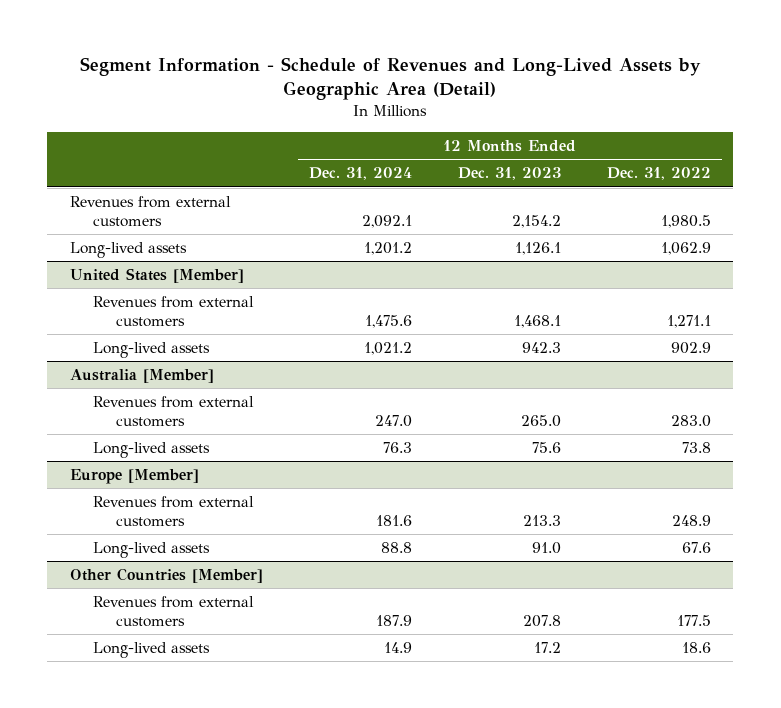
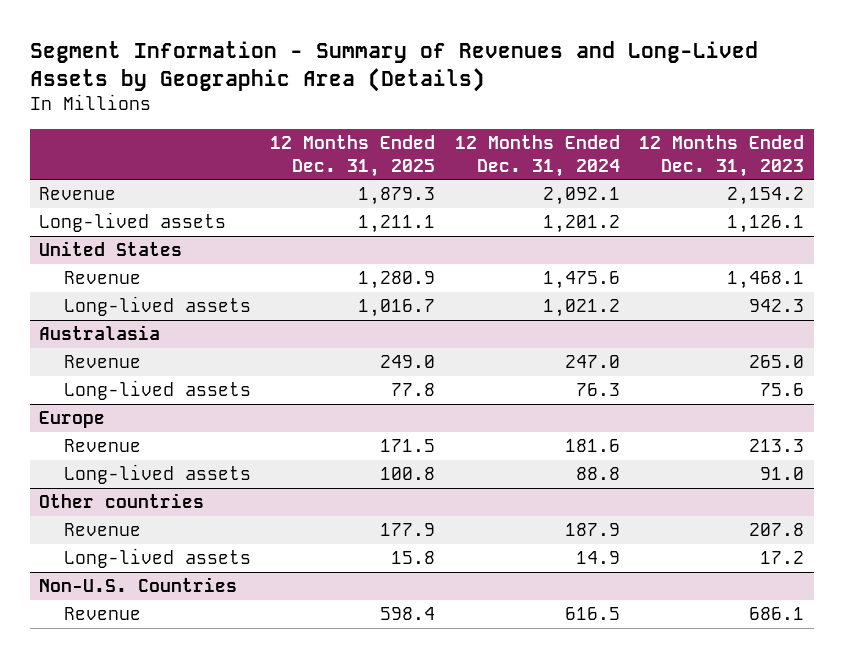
- Segment Information - Schedule of Revenues and Long-Lived Assets by Geographic Area (Detail)
+ Segment Information - Summary of Revenues and Long-Lived Assets by Geographic Area (Details)
- | 12 Months Ended Dec. 31, 2024 | 12 Months Ended Dec. 31, 2023 | 12 Months Ended Dec. 31, 2022
+ | 12 Months Ended Dec. 31, 2025 | 12 Months Ended Dec. 31, 2024 | 12 Months Ended Dec. 31, 2023
- Revenues from external customers | 2,092.1 | 2,154.2 | 1,980.5
+ Revenue | 1,879.3 | 2,092.1 | 2,154.2
- United States [Member]
- Revenues from external customers | 1,475.6 | 1,468.1 | 1,271.1
+ United States
+ Revenue | 1,280.9 | 1,475.6 | 1,468.1
- Australia [Member]
- Revenues from external customers | 247.0 | 265.0 | 283.0
+ Australasia
+ Revenue | 249.0 | 247.0 | 265.0
- Europe [Member]
- Revenues from external customers | 181.6 | 213.3 | 248.9
+ Europe
+ Revenue | 171.5 | 181.6 | 213.3
- Other Countries [Member]
- Revenues from external customers | 187.9 | 207.8 | 177.5
+ Other countries
+ Revenue | 177.9 | 187.9 | 207.8
+ Non-U.S. Countries
+ Revenue | 598.4 | 616.5 | 686.1

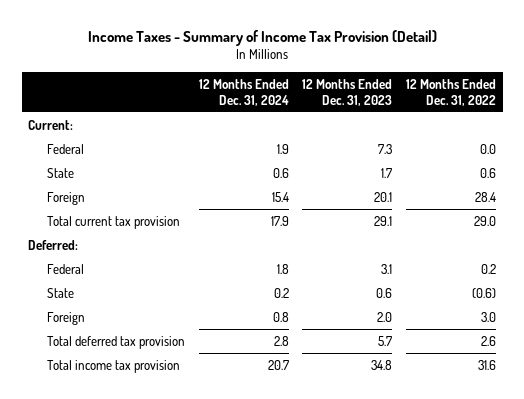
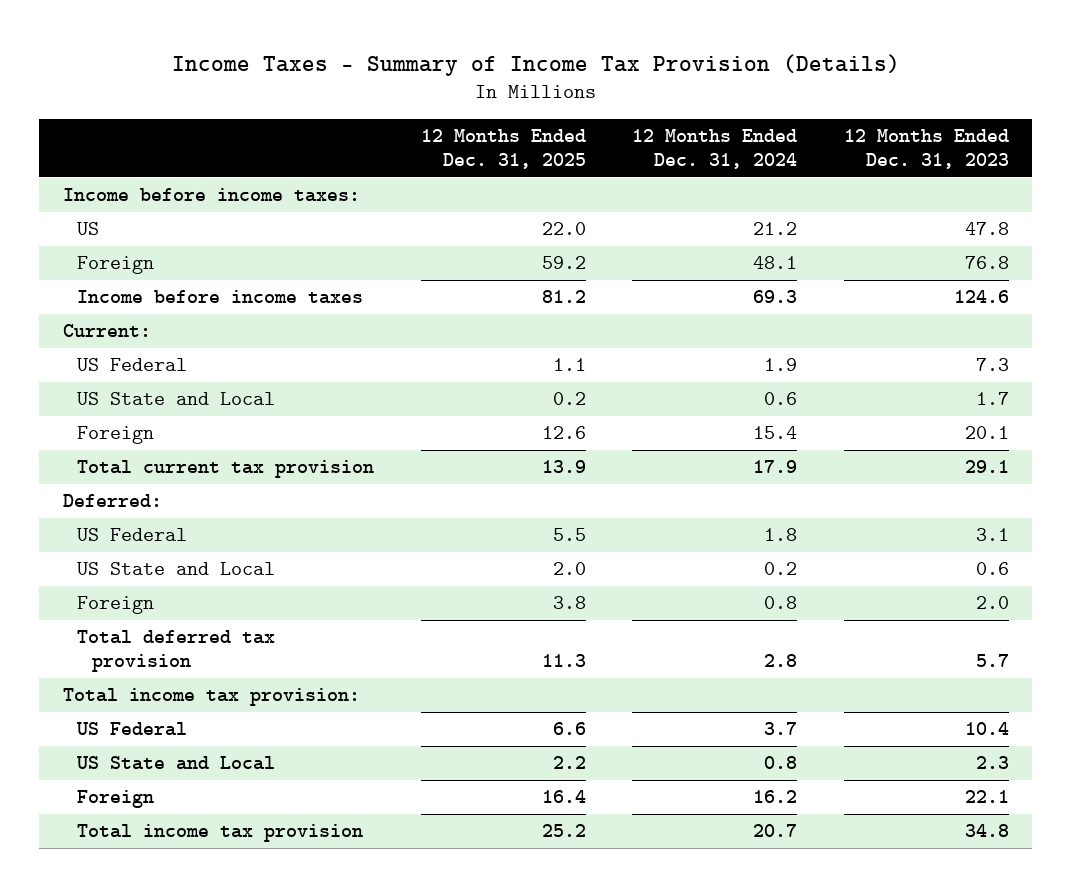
- Income Taxes - Summary of Income Tax Provision (Detail)
+ Income Taxes - Summary of Income Tax Provision (Details)
- | 12 Months Ended Dec. 31, 2024 | 12 Months Ended Dec. 31, 2023 | 12 Months Ended Dec. 31, 2022
+ | 12 Months Ended Dec. 31, 2025 | 12 Months Ended Dec. 31, 2024 | 12 Months Ended Dec. 31, 2023
+ Income before income taxes:
+ US | 22.0 | 21.2 | 47.8
+ Foreign | 59.2 | 48.1 | 76.8
+ Income before income taxes | 81.2 | 69.3 | 124.6
- Federal | 1.9 | 7.3 | 0.0
- State | 0.6 | 1.7 | 0.6
+ US Federal | 1.1 | 1.9 | 7.3
+ US State and Local | 0.2 | 0.6 | 1.7
- Federal | 1.8 | 3.1 | 0.2
- State | 0.2 | 0.6 | (0.6)
+ US Federal | 5.5 | 1.8 | 3.1
+ US State and Local | 2.0 | 0.2 | 0.6
+ Total income tax provision:
+ US Federal | 6.6 | 3.7 | 10.4
+ US State and Local | 2.2 | 0.8 | 2.3
+ Foreign | 16.4 | 16.2 | 22.1

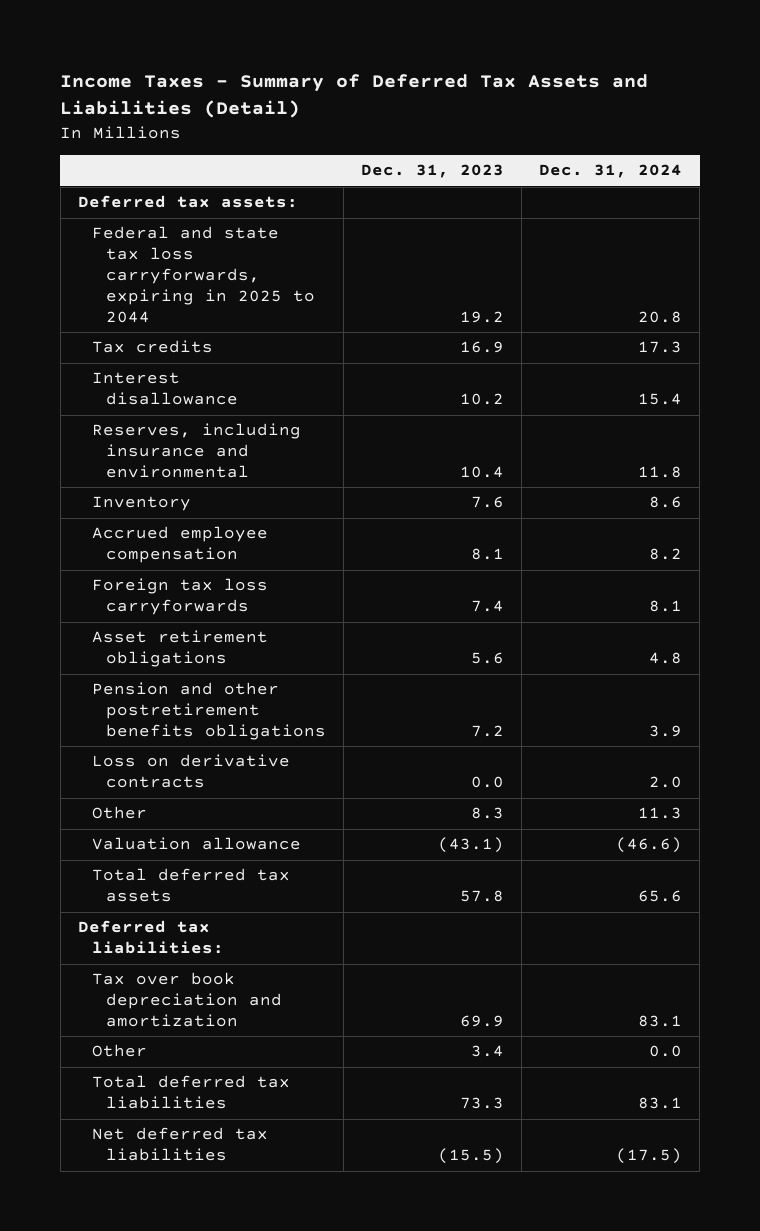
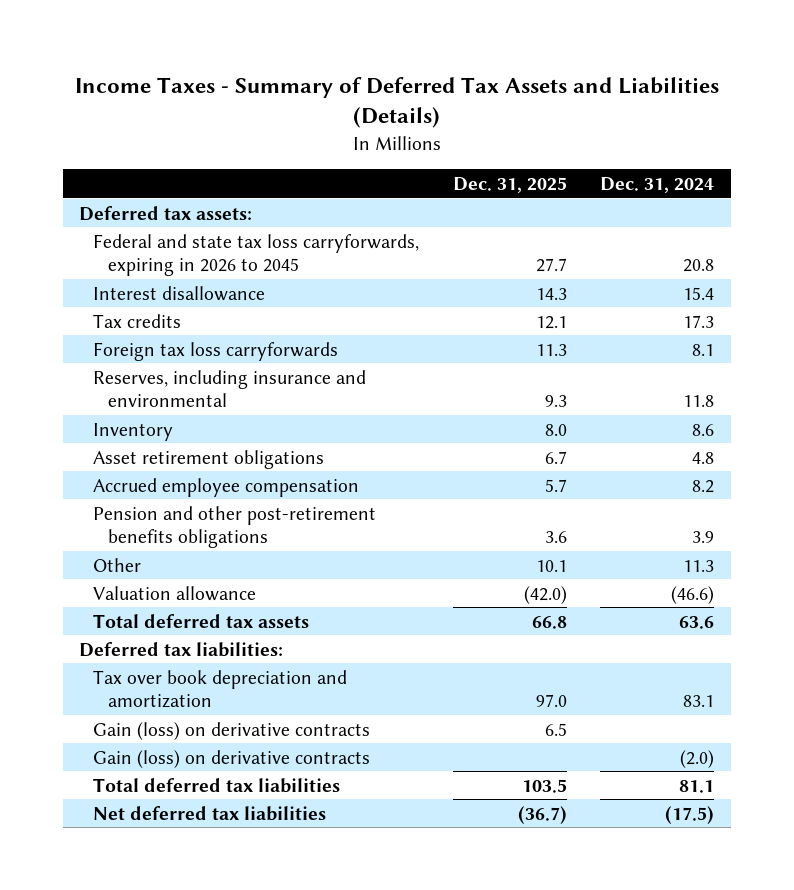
- Income Taxes - Summary of Deferred Tax Assets and Liabilities (Detail)
+ Income Taxes - Summary of Deferred Tax Assets and Liabilities (Details)
- | Dec. 31, 2023 | Dec. 31, 2024
+ | Dec. 31, 2025 | Dec. 31, 2024
- Federal and state tax loss carryforwards, expiring in 2025 to 2044 | 19.2 | 20.8
+ Federal and state tax loss carryforwards, expiring in 2026 to 2045 | 27.7 | 20.8
moved down: Tax credits | 12.1 | 17.3
moved up: Foreign tax loss carryforwards | 11.3 | 8.1
- Pension and other postretirement benefits obligations | 7.2 | 3.9
- Loss on derivative contracts | 0.0 | 2.0
moved down: Accrued employee compensation | 5.7 | 8.2
+ Pension and other post-retirement benefits obligations | 3.6 | 3.9
- Total deferred tax assets | 57.8 | 65.6
+ Total deferred tax assets | 66.8 | 63.6
- Other | 3.4 | 0.0
- Total deferred tax liabilities | 73.3 | 83.1
+ Gain (loss) on derivative contracts | 6.5 |
+ Gain (loss) on derivative contracts | | (2.0)
+ Total deferred tax liabilities | 103.5 | 81.1

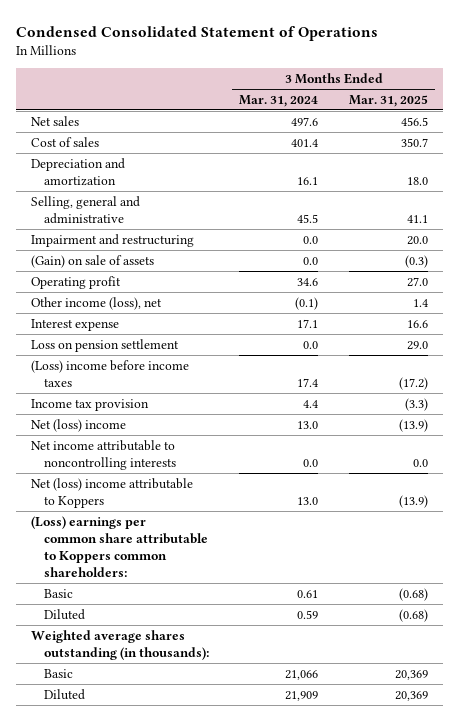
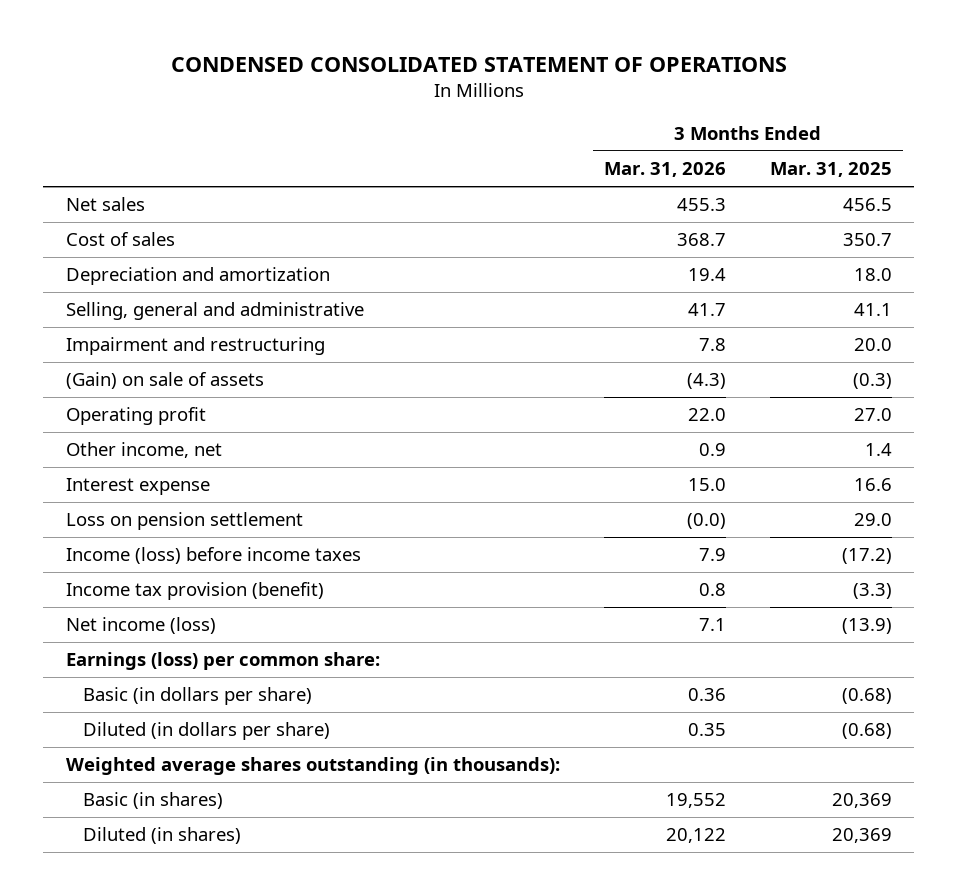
- Condensed Consolidated Statement of Operations
+ CONDENSED CONSOLIDATED STATEMENT OF OPERATIONS
- | 3 Months Ended Mar. 31, 2024 | 3 Months Ended Mar. 31, 2025
+ | 3 Months Ended Mar. 31, 2026 | 3 Months Ended Mar. 31, 2025
- Other income (loss), net | (0.1) | 1.4
+ Other income, net | 0.9 | 1.4
- (Loss) income before income taxes | 17.4 | (17.2)
- Income tax provision | 4.4 | (3.3)
- Net (loss) income | 13.0 | (13.9)
- Net income attributable to noncontrolling interests | 0.0 | 0.0
- Net (loss) income attributable to Koppers | 13.0 | (13.9)
- (Loss) earnings per common share attributable to Koppers common shareholders:
- Basic | 0.61 | (0.68)
- Diluted | 0.59 | (0.68)
+ Income (loss) before income taxes | 7.9 | (17.2)
+ Income tax provision (benefit) | 0.8 | (3.3)
+ Net income (loss) | 7.1 | (13.9)
+ Earnings (loss) per common share:
+ Basic (in dollars per share) | 0.36 | (0.68)
+ Diluted (in dollars per share) | 0.35 | (0.68)
- Basic | 21,066 | 20,369
- Diluted | 21,909 | 20,369
+ Basic (in shares) | 19,552 | 20,369
+ Diluted (in shares) | 20,122 | 20,369

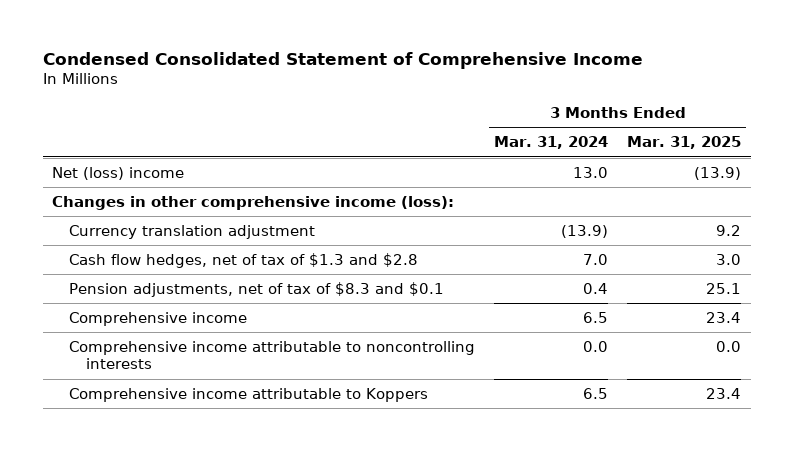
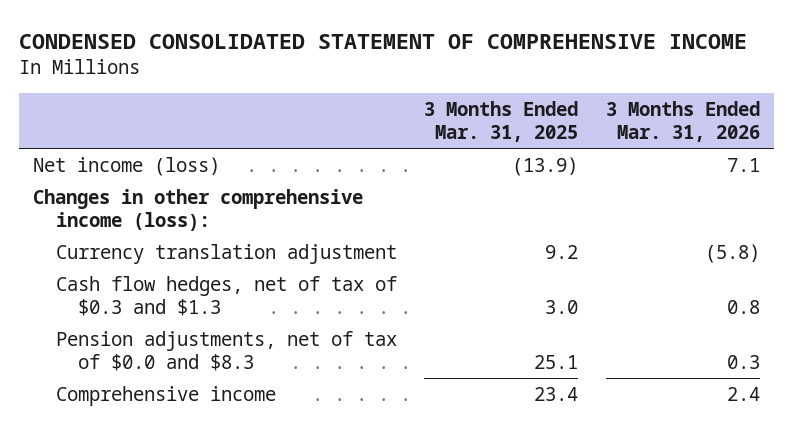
- Condensed Consolidated Statement of Comprehensive Income
+ CONDENSED CONSOLIDATED STATEMENT OF COMPREHENSIVE INCOME
- | 3 Months Ended Mar. 31, 2024 | 3 Months Ended Mar. 31, 2025
+ | 3 Months Ended Mar. 31, 2025 | 3 Months Ended Mar. 31, 2026
- Net (loss) income | 13.0 | (13.9)
+ Net income (loss) | (13.9) | 7.1
- Cash flow hedges, net of tax of $1.3 and $2.8 | 7.0 | 3.0
- Pension adjustments, net of tax of $8.3 and $0.1 | 0.4 | 25.1
+ Cash flow hedges, net of tax of $0.3 and $1.3 | 3.0 | 0.8
+ Pension adjustments, net of tax of $0.0 and $8.3 | 25.1 | 0.3
- Comprehensive income attributable to noncontrolling interests | 0.0 | 0.0
- Comprehensive income attributable to Koppers | 6.5 | 23.4

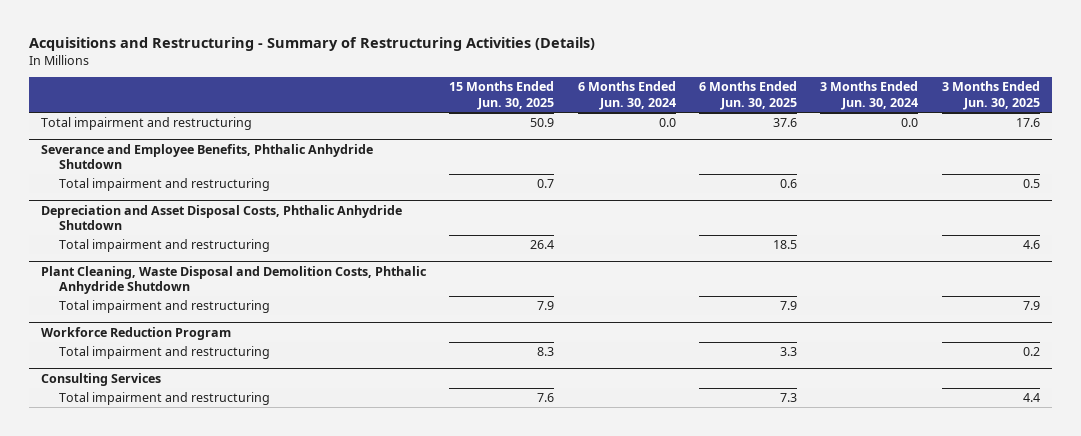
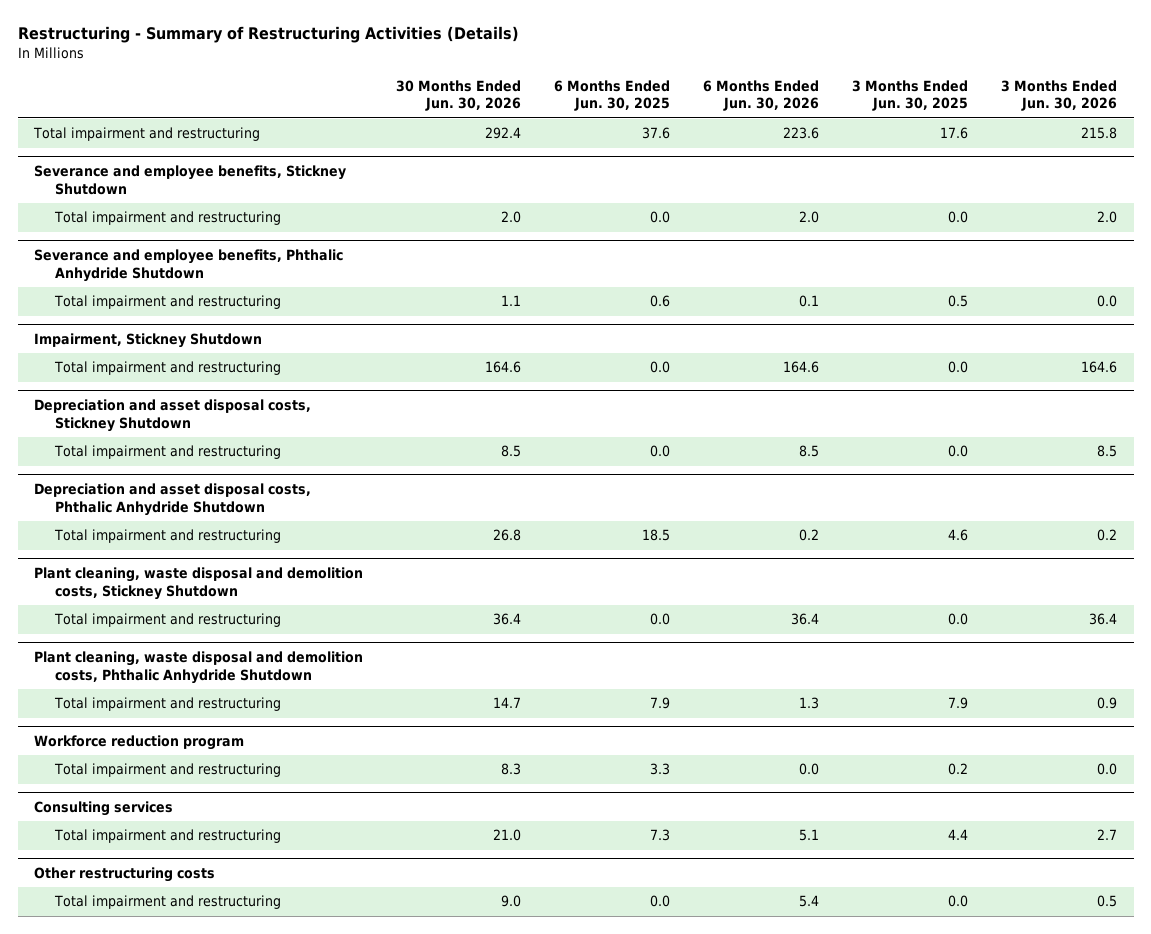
- Acquisitions and Restructuring - Summary of Restructuring Activities (Details)
+ Restructuring - Summary of Restructuring Activities (Details)
- | 15 Months Ended Jun. 30, 2025 | 6 Months Ended Jun. 30, 2024 | 6 Months Ended Jun. 30, 2025 | 3 Months Ended Jun. 30, 2024 | 3 Months Ended Jun. 30, 2025
+ | 30 Months Ended Jun. 30, 2026 | 6 Months Ended Jun. 30, 2025 | 6 Months Ended Jun. 30, 2026 | 3 Months Ended Jun. 30, 2025 | 3 Months Ended Jun. 30, 2026
- Severance and Employee Benefits, Phthalic Anhydride Shutdown
+ Severance and employee benefits, Stickney Shutdown
+ Total impairment and restructuring | 2.0 | 0.0 | 2.0 | 0.0 | 2.0
+ Severance and employee benefits, Phthalic Anhydride Shutdown
- Depreciation and Asset Disposal Costs, Phthalic Anhydride Shutdown
+ Impairment, Stickney Shutdown
+ Total impairment and restructuring | 164.6 | 0.0 | 164.6 | 0.0 | 164.6
+ Depreciation and asset disposal costs, Stickney Shutdown
+ Total impairment and restructuring | 8.5 | 0.0 | 8.5 | 0.0 | 8.5
+ Depreciation and asset disposal costs, Phthalic Anhydride Shutdown
- Plant Cleaning, Waste Disposal and Demolition Costs, Phthalic Anhydride Shutdown
+ Plant cleaning, waste disposal and demolition costs, Stickney Shutdown
+ Total impairment and restructuring | 36.4 | 0.0 | 36.4 | 0.0 | 36.4
+ Plant cleaning, waste disposal and demolition costs, Phthalic Anhydride Shutdown
- Workforce Reduction Program
+ Workforce reduction program
- Consulting Services
+ Consulting services
+ Other restructuring costs
+ Total impairment and restructuring | 9.0 | 0.0 | 5.4 | 0.0 | 0.5

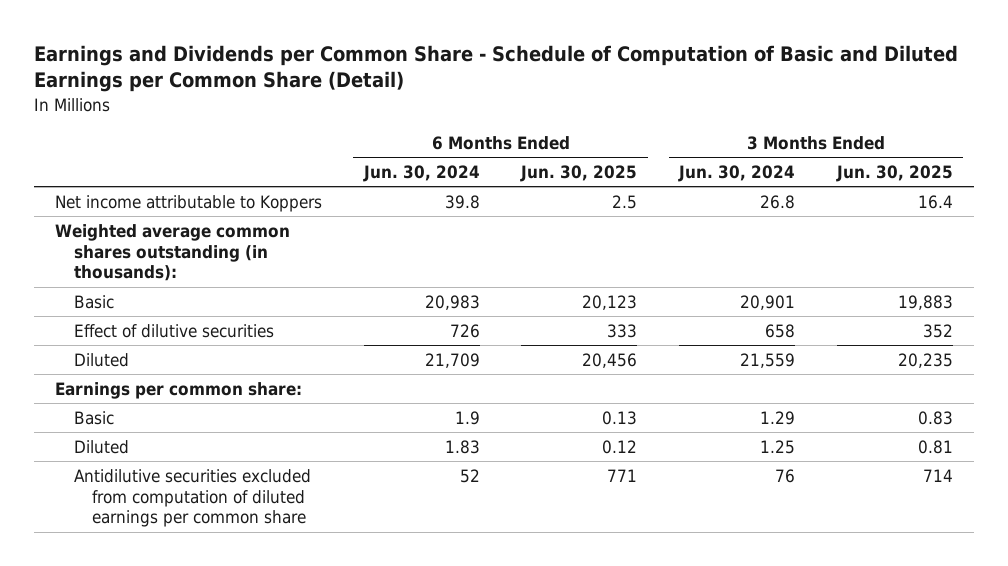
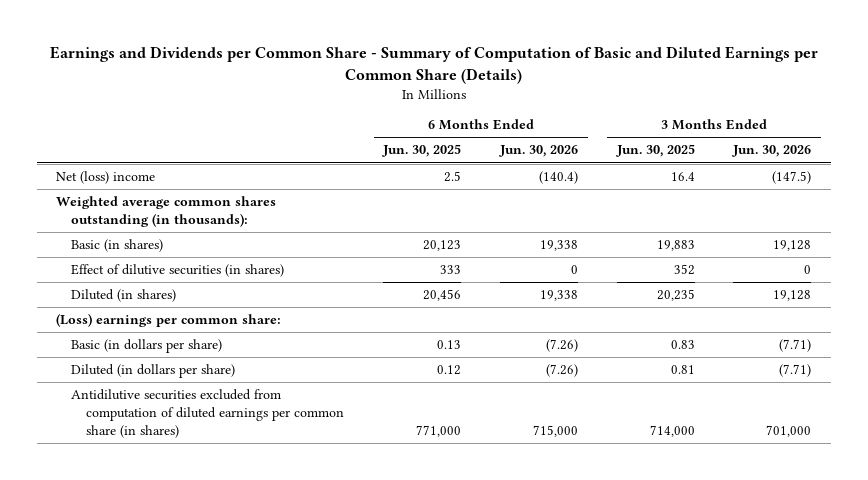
- Earnings and Dividends per Common Share - Schedule of Computation of Basic and Diluted Earnings per Common Share (Detail)
+ Earnings and Dividends per Common Share - Summary of Computation of Basic and Diluted Earnings per Common Share (Details)
- | 6 Months Ended Jun. 30, 2024 | 6 Months Ended Jun. 30, 2025 | 3 Months Ended Jun. 30, 2024 | 3 Months Ended Jun. 30, 2025
+ | 6 Months Ended Jun. 30, 2025 | 6 Months Ended Jun. 30, 2026 | 3 Months Ended Jun. 30, 2025 | 3 Months Ended Jun. 30, 2026
- Net income attributable to Koppers | 39.8 | 2.5 | 26.8 | 16.4
+ Net (loss) income | 2.5 | (140.4) | 16.4 | (147.5)
- Basic | 20,983 | 20,123 | 20,901 | 19,883
- Effect of dilutive securities | 726 | 333 | 658 | 352
- Diluted | 21,709 | 20,456 | 21,559 | 20,235
- Earnings per common share:
- Basic | 1.9 | 0.13 | 1.29 | 0.83
- Diluted | 1.83 | 0.12 | 1.25 | 0.81
- Antidilutive securities excluded from computation of diluted earnings per common share | 52 | 771 | 76 | 714
+ Basic (in shares) | 20,123 | 19,338 | 19,883 | 19,128
+ Effect of dilutive securities (in shares) | 333 | 0 | 352 | 0
+ Diluted (in shares) | 20,456 | 19,338 | 20,235 | 19,128
+ (Loss) earnings per common share:
+ Basic (in dollars per share) | 0.13 | (7.26) | 0.83 | (7.71)
+ Diluted (in dollars per share) | 0.12 | (7.26) | 0.81 | (7.71)
+ Antidilutive securities excluded from computation of diluted earnings per common share (in shares) | 771,000 | 715,000 | 714,000 | 701,000

